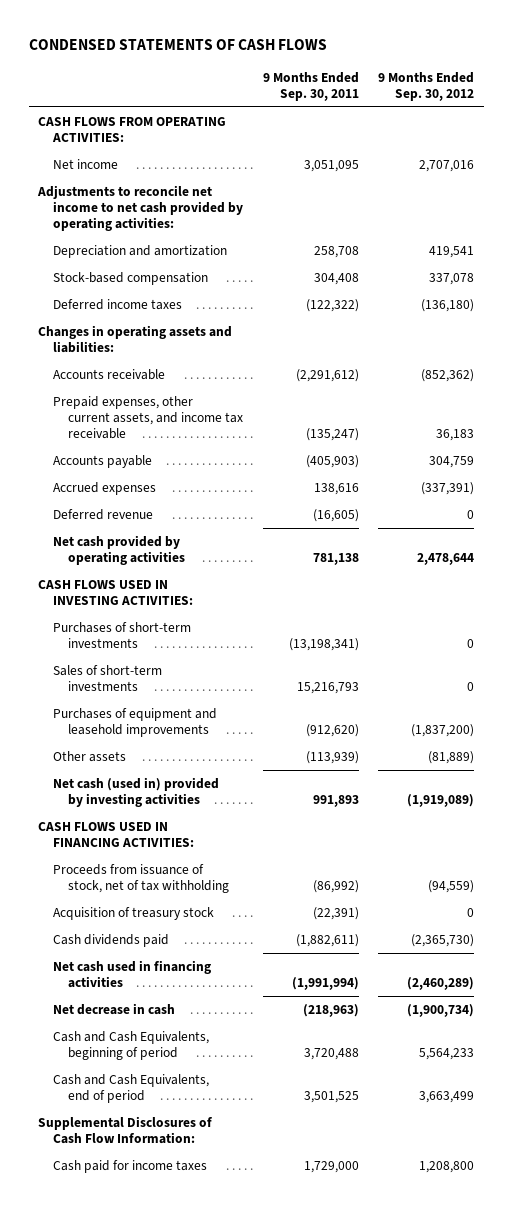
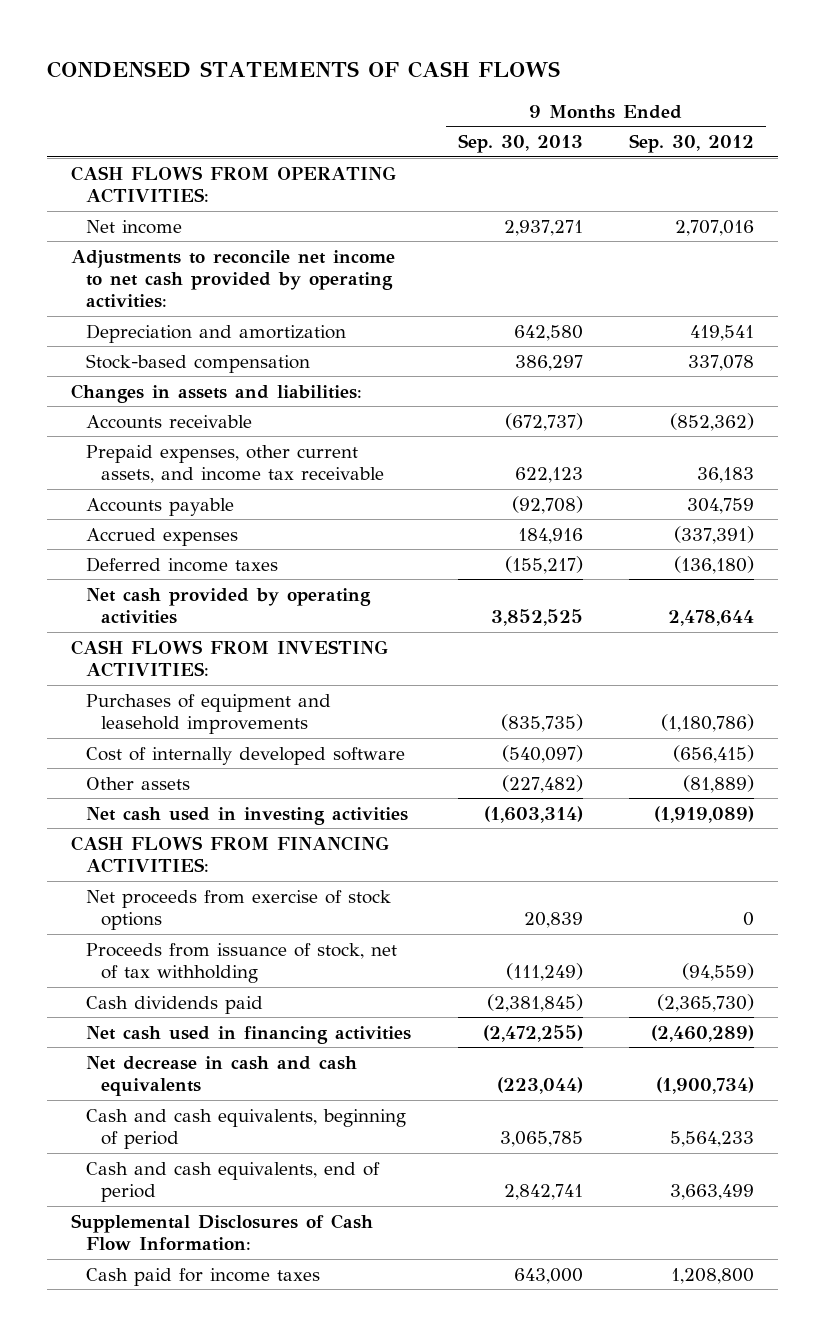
- | 9 Months Ended Sep. 30, 2011 | 9 Months Ended Sep. 30, 2012
+ | 9 Months Ended Sep. 30, 2013 | 9 Months Ended Sep. 30, 2012
- Changes in operating assets and liabilities:
+ Changes in assets and liabilities:
- Deferred revenue | (16,605) | 0
moved down: Deferred income taxes | (155,217) | (136,180)
- CASH FLOWS USED IN INVESTING ACTIVITIES:
- Purchases of short-term investments | (13,198,341) | 0
- Sales of short-term investments | 15,216,793 | 0
- Purchases of equipment and leasehold improvements | (912,620) | (1,837,200)
+ CASH FLOWS FROM INVESTING ACTIVITIES:
+ Purchases of equipment and leasehold improvements | (835,735) | (1,180,786)
+ Cost of internally developed software | (540,097) | (656,415)
- Net cash (used in) provided by investing activities | 991,893 | (1,919,089)
- CASH FLOWS USED IN FINANCING ACTIVITIES:
+ Net cash used in investing activities | (1,603,314) | (1,919,089)
+ CASH FLOWS FROM FINANCING ACTIVITIES:
+ Net proceeds from exercise of stock options | 20,839 | 0
- Acquisition of treasury stock | (22,391) | 0
- Net decrease in cash | (218,963) | (1,900,734)
- Cash and Cash Equivalents, beginning of period | 3,720,488 | 5,564,233
- Cash and Cash Equivalents, end of period | 3,501,525 | 3,663,499
+ Net decrease in cash and cash equivalents | (223,044) | (1,900,734)
+ Cash and cash equivalents, beginning of period | 3,065,785 | 5,564,233
+ Cash and cash equivalents, end of period | 2,842,741 | 3,663,499

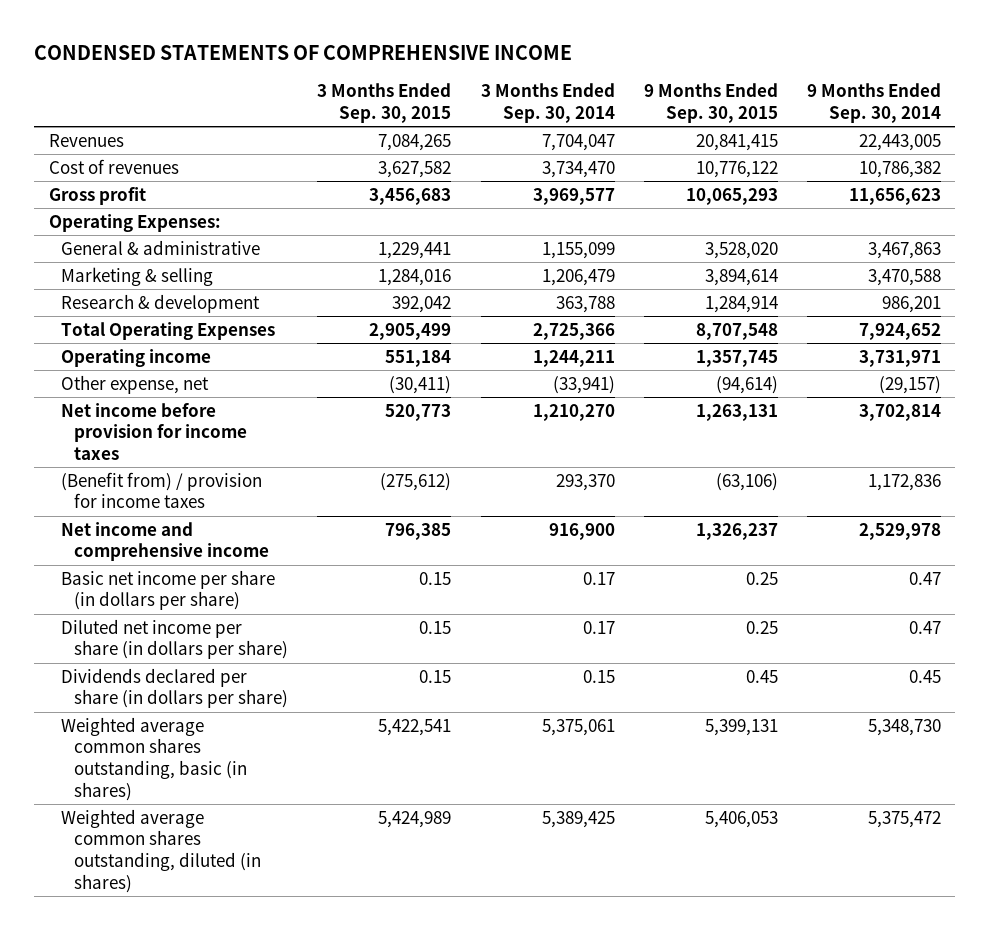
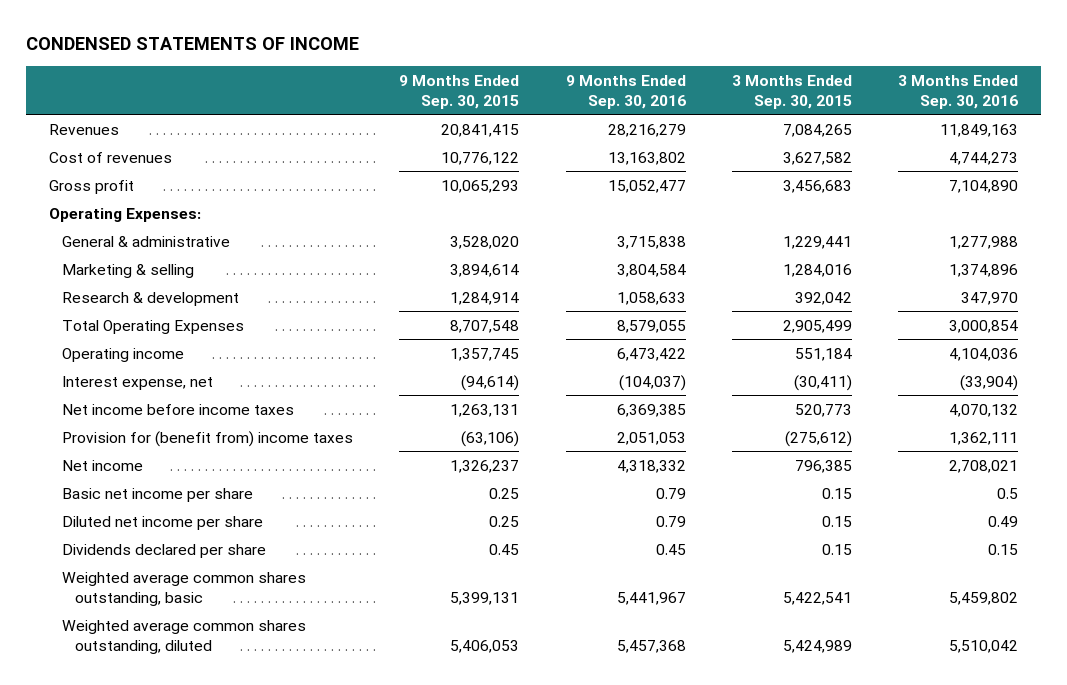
- CONDENSED STATEMENTS OF COMPREHENSIVE INCOME
+ CONDENSED STATEMENTS OF INCOME
- | 3 Months Ended Sep. 30, 2015 | 3 Months Ended Sep. 30, 2014 | 9 Months Ended Sep. 30, 2015 | 9 Months Ended Sep. 30, 2014
+ | 9 Months Ended Sep. 30, 2015 | 9 Months Ended Sep. 30, 2016 | 3 Months Ended Sep. 30, 2015 | 3 Months Ended Sep. 30, 2016
- Other expense, net | (30,411) | (33,941) | (94,614) | (29,157)
- Net income before provision for income taxes | 520,773 | 1,210,270 | 1,263,131 | 3,702,814
- (Benefit from) / provision for income taxes | (275,612) | 293,370 | (63,106) | 1,172,836
- Net income and comprehensive income | 796,385 | 916,900 | 1,326,237 | 2,529,978
- Basic net income per share (in dollars per share) | 0.15 | 0.17 | 0.25 | 0.47
- Diluted net income per share (in dollars per share) | 0.15 | 0.17 | 0.25 | 0.47
- Dividends declared per share (in dollars per share) | 0.15 | 0.15 | 0.45 | 0.45
- Weighted average common shares outstanding, basic (in shares) | 5,422,541 | 5,375,061 | 5,399,131 | 5,348,730
- Weighted average common shares outstanding, diluted (in shares) | 5,424,989 | 5,389,425 | 5,406,053 | 5,375,472
+ Interest expense, net | (94,614) | (104,037) | (30,411) | (33,904)
+ Net income before income taxes | 1,263,131 | 6,369,385 | 520,773 | 4,070,132
+ Provision for (benefit from) income taxes | (63,106) | 2,051,053 | (275,612) | 1,362,111
+ Net income | 1,326,237 | 4,318,332 | 796,385 | 2,708,021
+ Basic net income per share | 0.25 | 0.79 | 0.15 | 0.5
+ Diluted net income per share | 0.25 | 0.79 | 0.15 | 0.49
+ Dividends declared per share | 0.45 | 0.45 | 0.15 | 0.15
+ Weighted average common shares outstanding, basic | 5,399,131 | 5,441,967 | 5,422,541 | 5,459,802
+ Weighted average common shares outstanding, diluted | 5,406,053 | 5,457,368 | 5,424,989 | 5,510,042

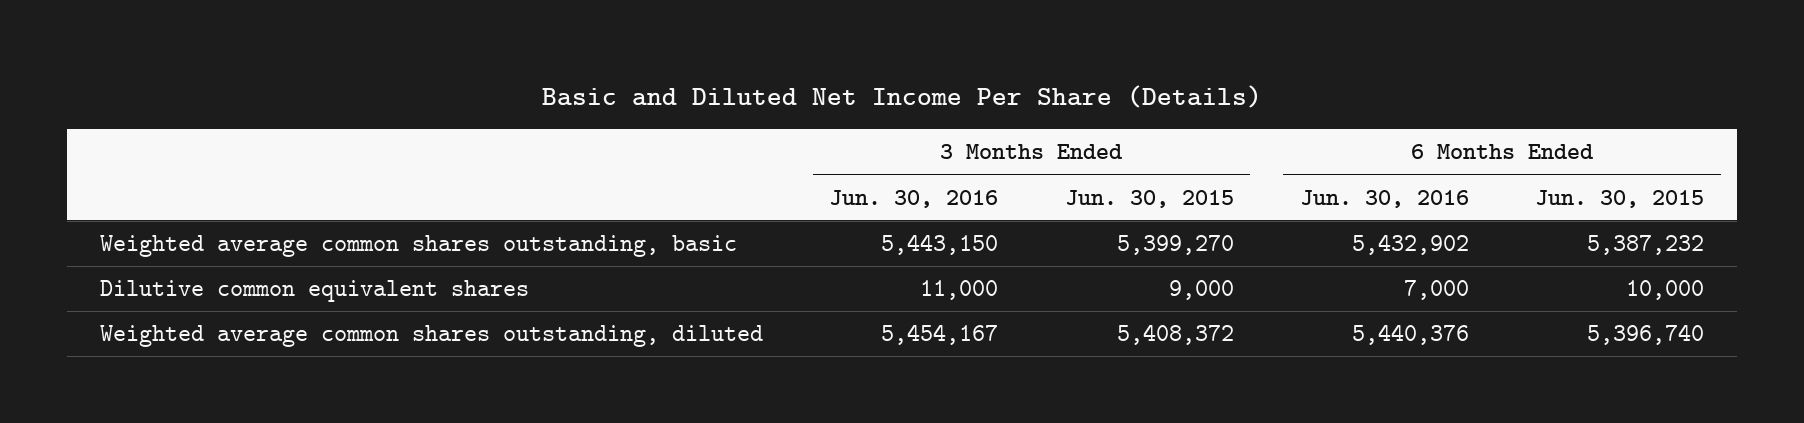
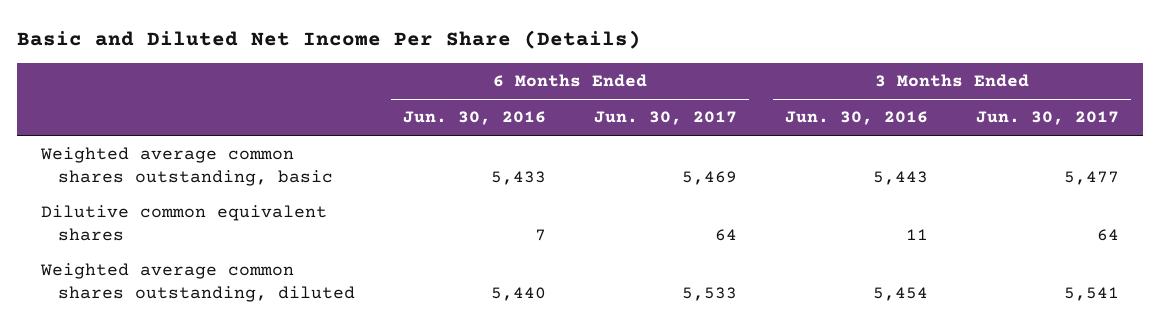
- | 3 Months Ended Jun. 30, 2016 | 3 Months Ended Jun. 30, 2015 | 6 Months Ended Jun. 30, 2016 | 6 Months Ended Jun. 30, 2015
+ | 6 Months Ended Jun. 30, 2016 | 6 Months Ended Jun. 30, 2017 | 3 Months Ended Jun. 30, 2016 | 3 Months Ended Jun. 30, 2017
- Weighted average common shares outstanding, basic | 5,443,150 | 5,399,270 | 5,432,902 | 5,387,232
- Dilutive common equivalent shares | 11,000 | 9,000 | 7,000 | 10,000
- Weighted average common shares outstanding, diluted | 5,454,167 | 5,408,372 | 5,440,376 | 5,396,740
+ Weighted average common shares outstanding, basic | 5,433 | 5,469 | 5,443 | 5,477
+ Dilutive common equivalent shares | 7 | 64 | 11 | 64
+ Weighted average common shares outstanding, diluted | 5,440 | 5,533 | 5,454 | 5,541

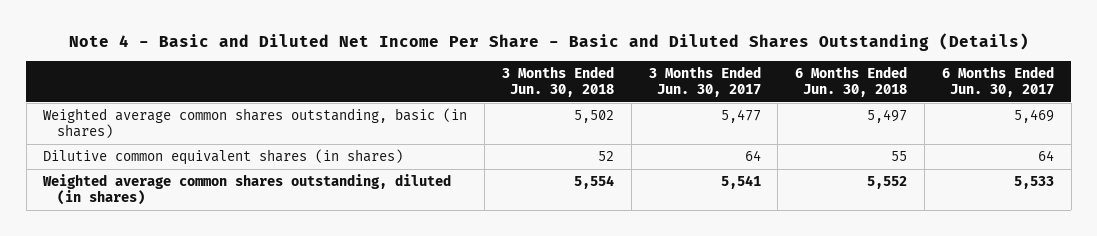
- Basic and Diluted Net Income Per Share (Details)
+ Note 4 - Basic and Diluted Net Income Per Share - Basic and Diluted Shares Outstanding (Details)
- | 6 Months Ended Jun. 30, 2016 | 6 Months Ended Jun. 30, 2017 | 3 Months Ended Jun. 30, 2016 | 3 Months Ended Jun. 30, 2017
+ | 3 Months Ended Jun. 30, 2018 | 3 Months Ended Jun. 30, 2017 | 6 Months Ended Jun. 30, 2018 | 6 Months Ended Jun. 30, 2017
- Weighted average common shares outstanding, basic | 5,433 | 5,469 | 5,443 | 5,477
- Dilutive common equivalent shares | 7 | 64 | 11 | 64
- Weighted average common shares outstanding, diluted | 5,440 | 5,533 | 5,454 | 5,541
+ Weighted average common shares outstanding, basic (in shares) | 5,502 | 5,477 | 5,497 | 5,469
+ Dilutive common equivalent shares (in shares) | 52 | 64 | 55 | 64
+ Weighted average common shares outstanding, diluted (in shares) | 5,554 | 5,541 | 5,552 | 5,533

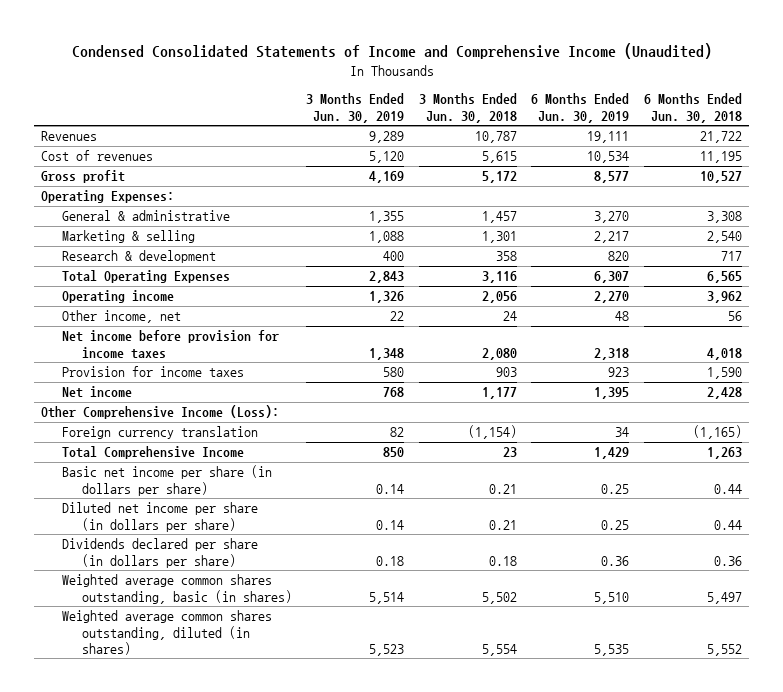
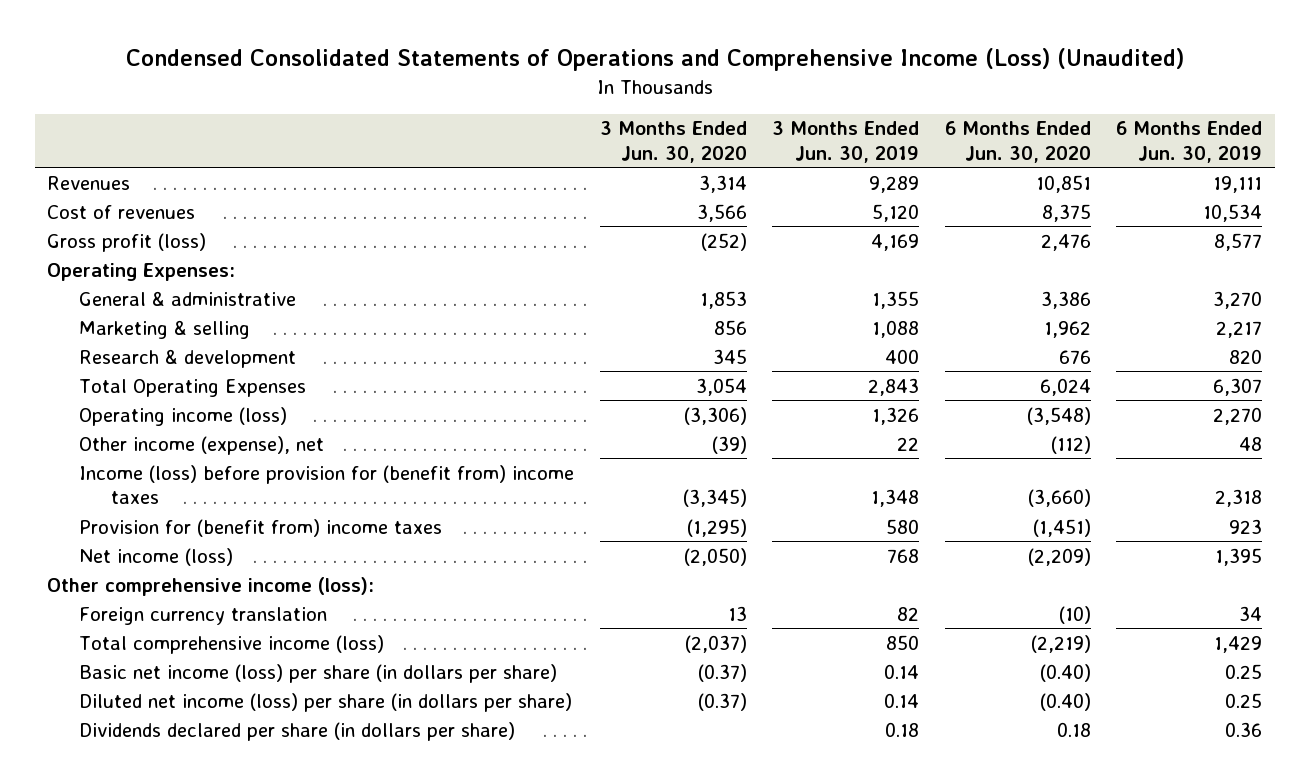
- Condensed Consolidated Statements of Income and Comprehensive Income (Unaudited)
+ Condensed Consolidated Statements of Operations and Comprehensive Income (Loss) (Unaudited)
- | 3 Months Ended Jun. 30, 2019 | 3 Months Ended Jun. 30, 2018 | 6 Months Ended Jun. 30, 2019 | 6 Months Ended Jun. 30, 2018
+ | 3 Months Ended Jun. 30, 2020 | 3 Months Ended Jun. 30, 2019 | 6 Months Ended Jun. 30, 2020 | 6 Months Ended Jun. 30, 2019
- Gross profit | 4,169 | 5,172 | 8,577 | 10,527
+ Gross profit (loss) | (252) | 4,169 | 2,476 | 8,577
- Operating income | 1,326 | 2,056 | 2,270 | 3,962
- Other income, net | 22 | 24 | 48 | 56
- Net income before provision for income taxes | 1,348 | 2,080 | 2,318 | 4,018
- Provision for income taxes | 580 | 903 | 923 | 1,590
- Net income | 768 | 1,177 | 1,395 | 2,428
- Other Comprehensive Income (Loss):
+ Operating income (loss) | (3,306) | 1,326 | (3,548) | 2,270
+ Other income (expense), net | (39) | 22 | (112) | 48
+ Income (loss) before provision for (benefit from) income taxes | (3,345) | 1,348 | (3,660) | 2,318
+ Provision for (benefit from) income taxes | (1,295) | 580 | (1,451) | 923
+ Net income (loss) | (2,050) | 768 | (2,209) | 1,395
+ Other comprehensive income (loss):
- Total Comprehensive Income | 850 | 23 | 1,429 | 1,263
- Basic net income per share (in dollars per share) | 0.14 | 0.21 | 0.25 | 0.44
- Diluted net income per share (in dollars per share) | 0.14 | 0.21 | 0.25 | 0.44
+ Total comprehensive income (loss) | (2,037) | 850 | (2,219) | 1,429
+ Basic net income (loss) per share (in dollars per share) | (0.37) | 0.14 | (0.40) | 0.25
+ Diluted net income (loss) per share (in dollars per share) | (0.37) | 0.14 | (0.40) | 0.25
- Weighted average common shares outstanding, basic (in shares) | 5,514 | 5,502 | 5,510 | 5,497
- Weighted average common shares outstanding, diluted (in shares) | 5,523 | 5,554 | 5,535 | 5,552

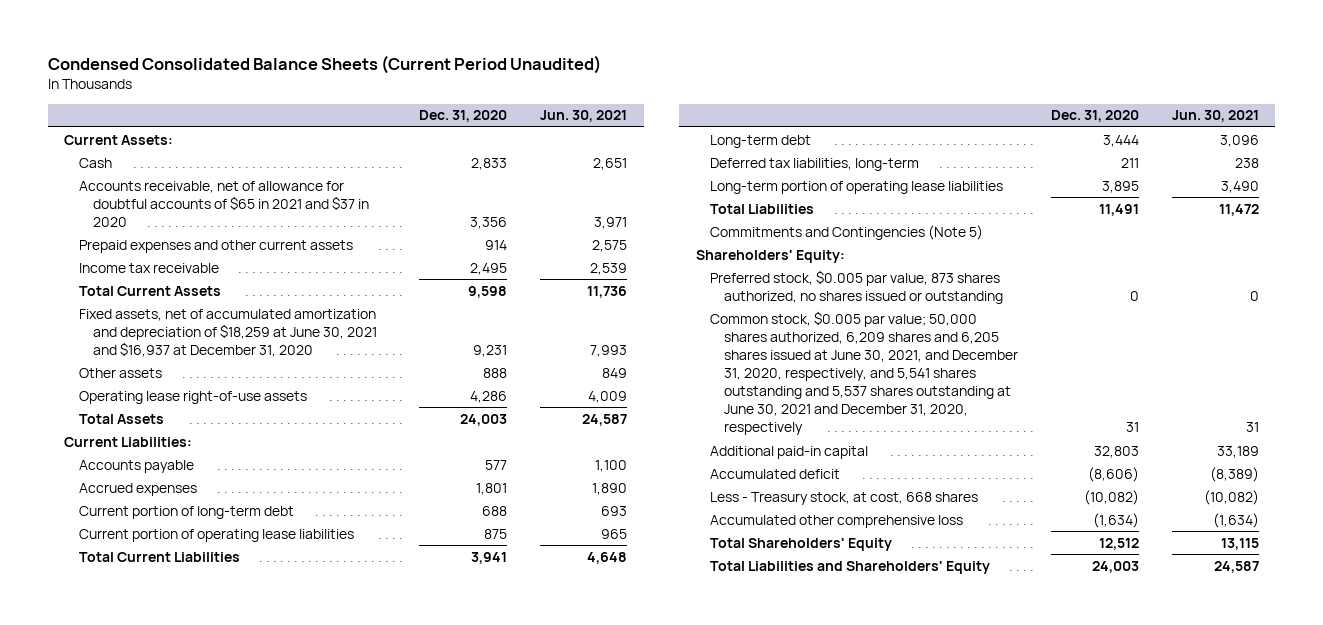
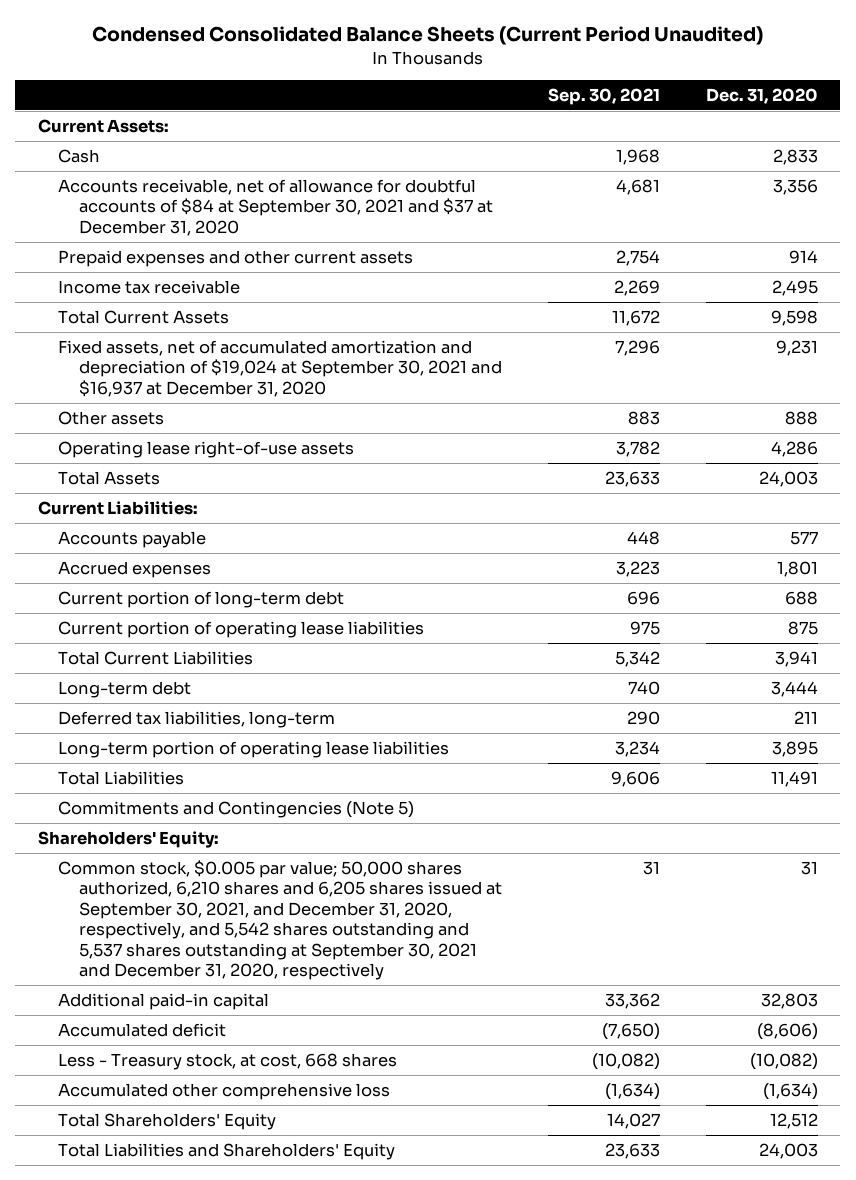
- | Dec. 31, 2020 | Jun. 30, 2021
+ | Sep. 30, 2021 | Dec. 31, 2020
- Accounts receivable, net of allowance for doubtful accounts of $65 in 2021 and $37 in 2020 | 3,356 | 3,971
+ Accounts receivable, net of allowance for doubtful accounts of $84 at September 30, 2021 and $37 at December 31, 2020 | 4,681 | 3,356
- Fixed assets, net of accumulated amortization and depreciation of $18,259 at June 30, 2021 and $16,937 at December 31, 2020 | 9,231 | 7,993
+ Fixed assets, net of accumulated amortization and depreciation of $19,024 at September 30, 2021 and $16,937 at December 31, 2020 | 7,296 | 9,231
- Preferred stock, $0.005 par value, 873 shares authorized, no shares issued or outstanding | 0 | 0
- Common stock, $0.005 par value; 50,000 shares authorized, 6,209 shares and 6,205 shares issued at June 30, 2021, and December 31, 2020, respectively, and 5,541 shares outstanding and 5,537 shares outstanding at June 30, 2021 and December 31, 2020, respectively | 31 | 31
+ Common stock, $0.005 par value; 50,000 shares authorized, 6,210 shares and 6,205 shares issued at September 30, 2021, and December 31, 2020, respectively, and 5,542 shares outstanding and 5,537 shares outstanding at September 30, 2021 and December 31, 2020, respectively | 31 | 31

